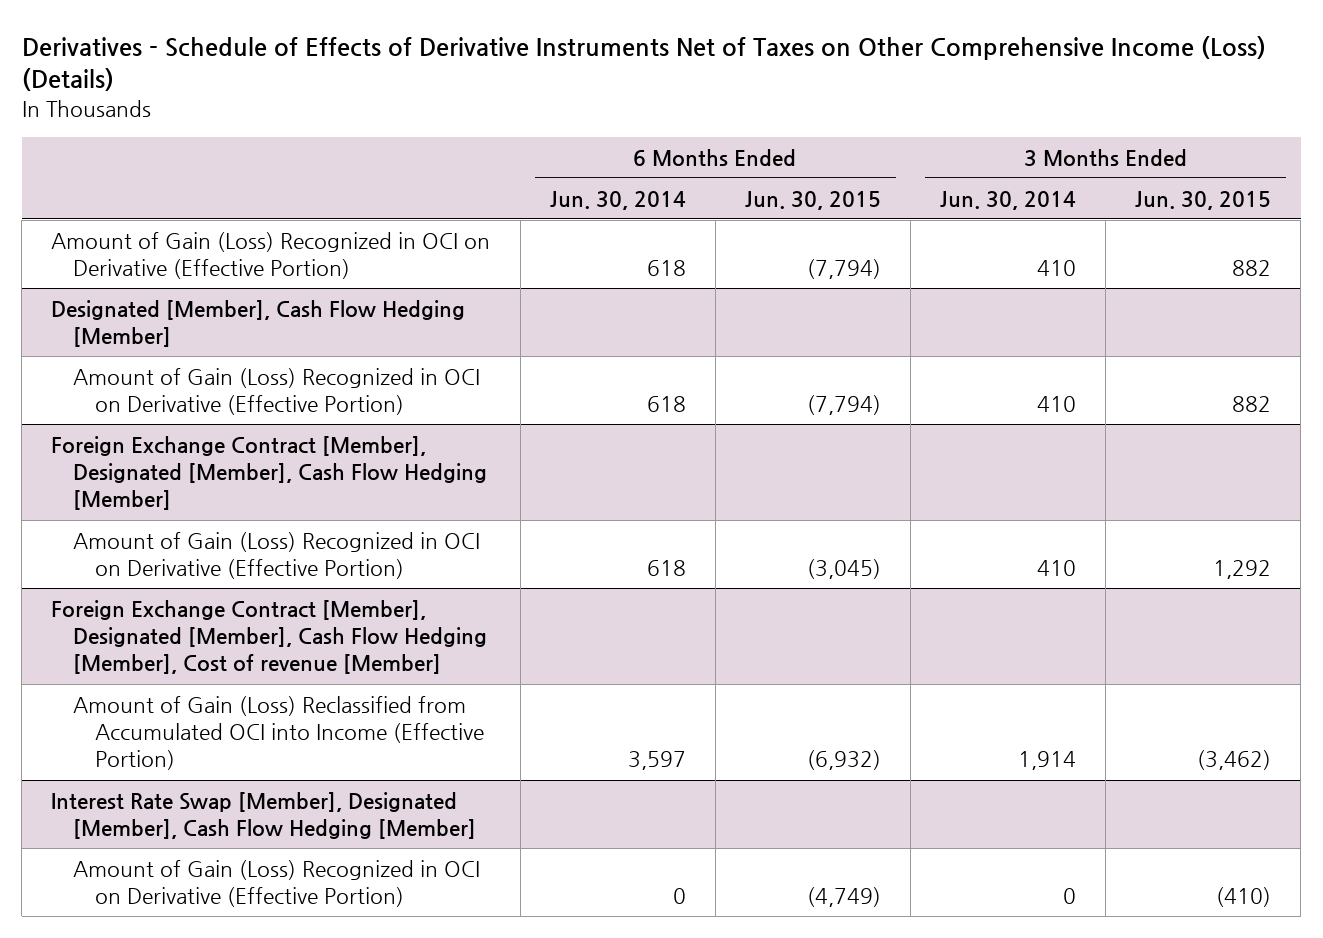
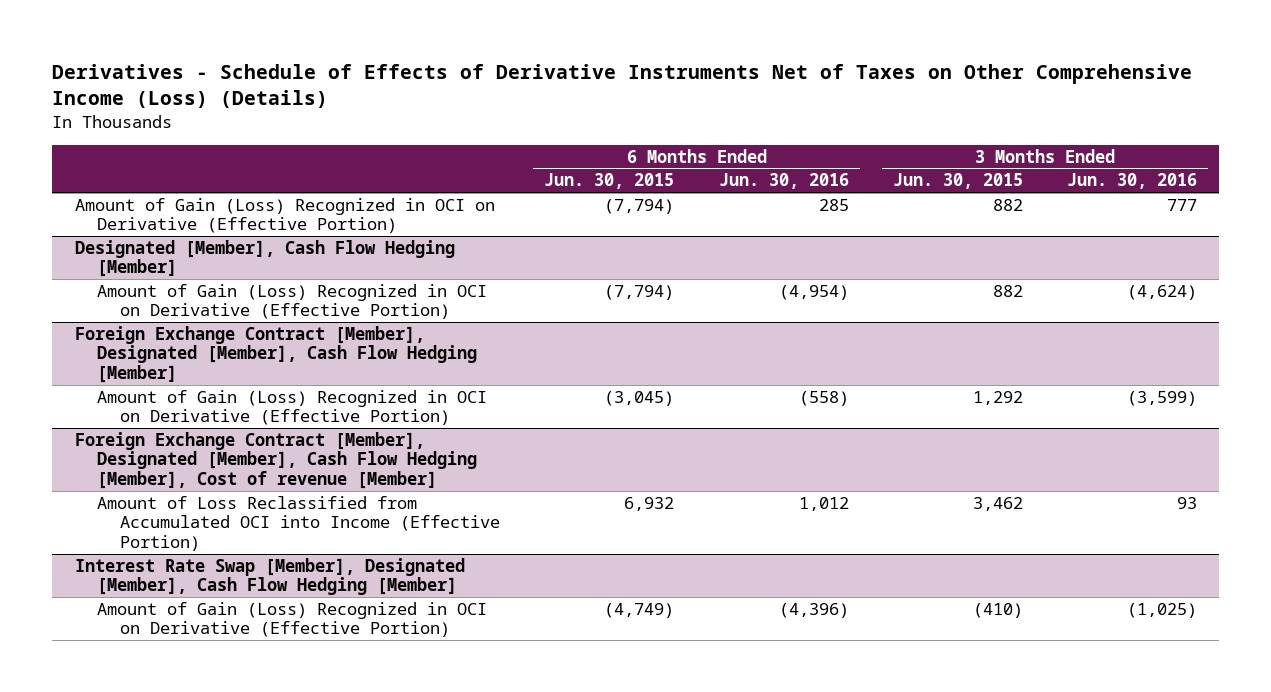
- | 6 Months Ended Jun. 30, 2014 | 6 Months Ended Jun. 30, 2015 | 3 Months Ended Jun. 30, 2014 | 3 Months Ended Jun. 30, 2015
+ | 6 Months Ended Jun. 30, 2015 | 6 Months Ended Jun. 30, 2016 | 3 Months Ended Jun. 30, 2015 | 3 Months Ended Jun. 30, 2016
@ Foreign Exchange Contract [Member], Designated [Member], Cash Flow Hedging [Member], Cost of revenue [Member]
- Amount of Gain (Loss) Reclassified from Accumulated OCI into Income (Effective Portion) | 3,597 | (6,932) | 1,914 | (3,462)
+ Amount of Loss Reclassified from Accumulated OCI into Income (Effective Portion) | 6,932 | 1,012 | 3,462 | 93

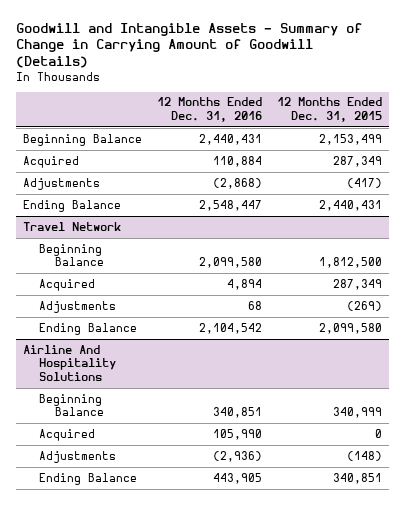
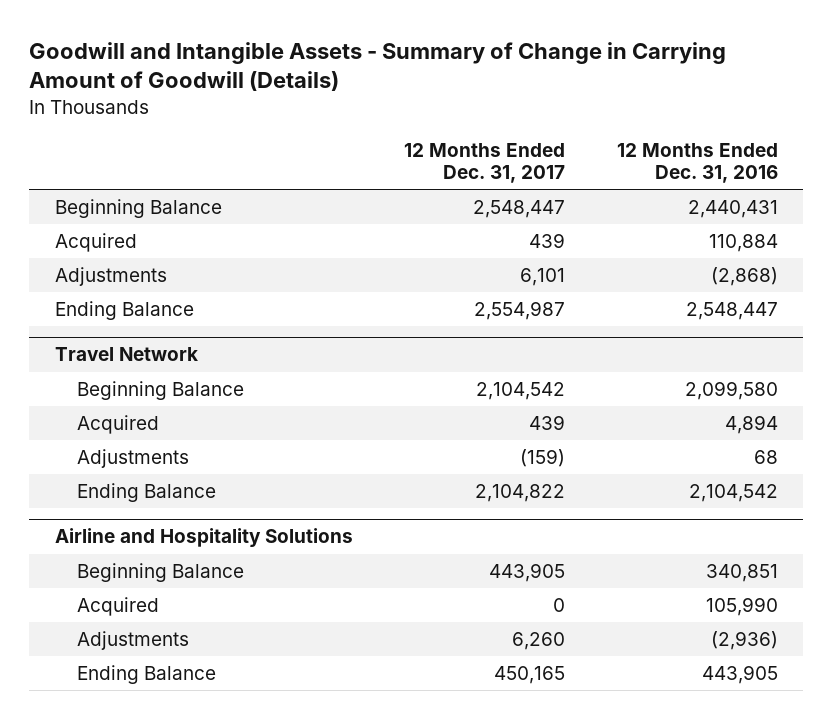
- | 12 Months Ended Dec. 31, 2016 | 12 Months Ended Dec. 31, 2015
+ | 12 Months Ended Dec. 31, 2017 | 12 Months Ended Dec. 31, 2016
- Airline And Hospitality Solutions
+ Airline and Hospitality Solutions

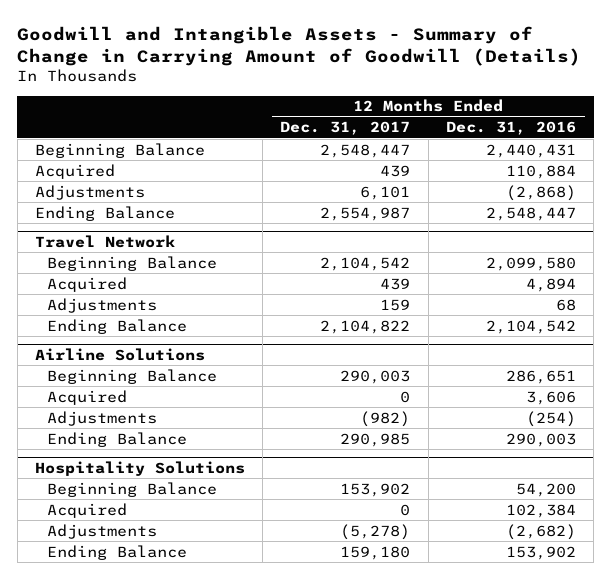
@ Travel Network
- Adjustments | (159) | 68
+ Adjustments | 159 | 68
- Airline and Hospitality Solutions
- Beginning Balance | 443,905 | 340,851
- Acquired | 0 | 105,990
- Adjustments | 6,260 | (2,936)
- Ending Balance | 450,165 | 443,905
+ Airline Solutions
+ Beginning Balance | 290,003 | 286,651
+ Acquired | 0 | 3,606
+ Adjustments | (982) | (254)
+ Ending Balance | 290,985 | 290,003
+ Hospitality Solutions
+ Beginning Balance | 153,902 | 54,200
+ Acquired | 0 | 102,384
+ Adjustments | (5,278) | (2,682)
+ Ending Balance | 159,180 | 153,902

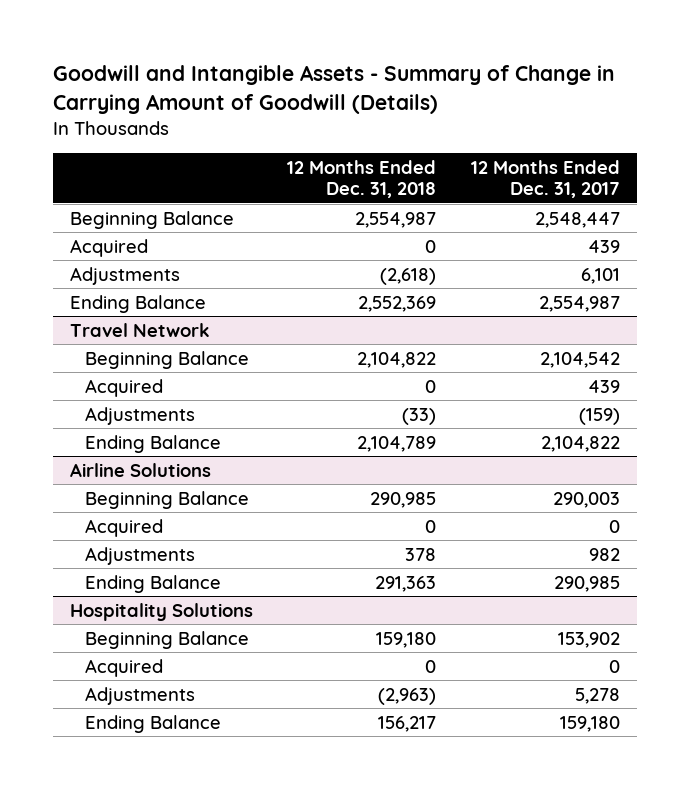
- | 12 Months Ended Dec. 31, 2017 | 12 Months Ended Dec. 31, 2016
+ | 12 Months Ended Dec. 31, 2018 | 12 Months Ended Dec. 31, 2017
@ Travel Network
- Adjustments | 159 | 68
+ Adjustments | (33) | (159)
@ Airline Solutions
- Adjustments | (982) | (254)
+ Adjustments | 378 | 982
@ Hospitality Solutions
- Adjustments | (5,278) | (2,682)
+ Adjustments | (2,963) | 5,278

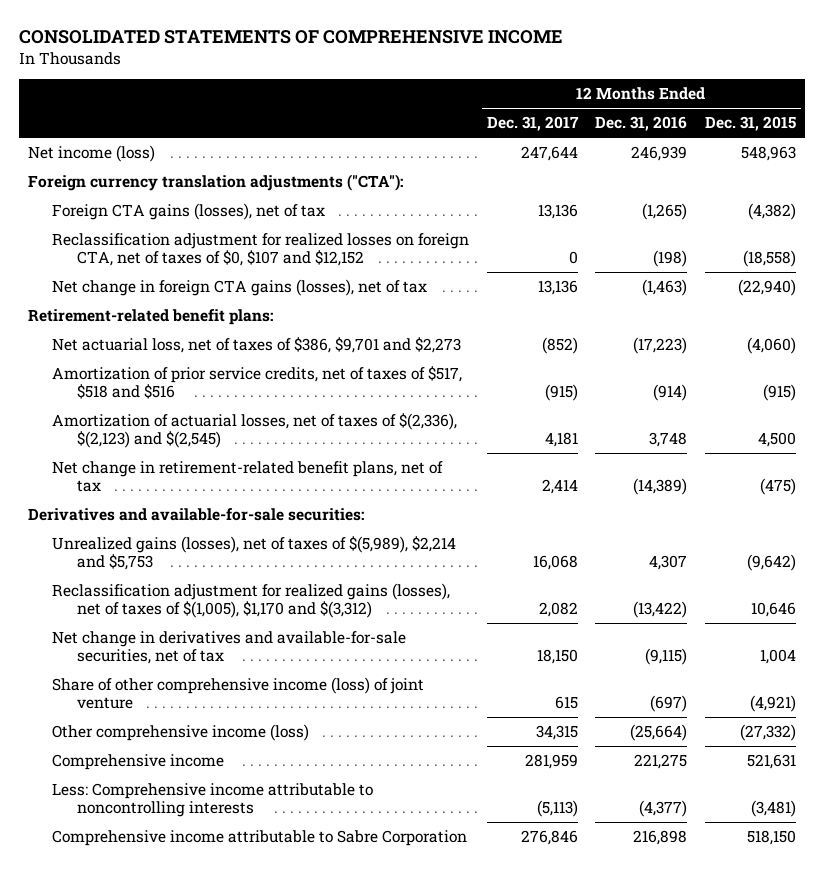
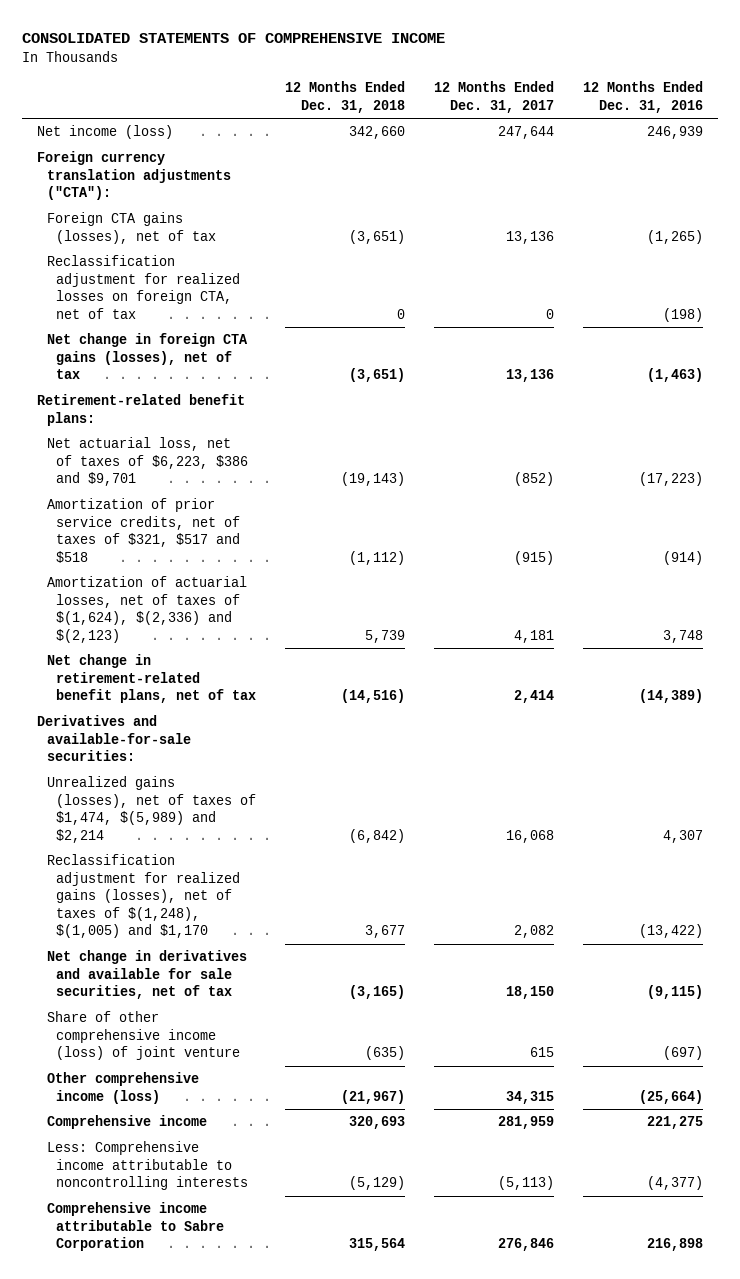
- | 12 Months Ended Dec. 31, 2017 | 12 Months Ended Dec. 31, 2016 | 12 Months Ended Dec. 31, 2015
+ | 12 Months Ended Dec. 31, 2018 | 12 Months Ended Dec. 31, 2017 | 12 Months Ended Dec. 31, 2016
- Reclassification adjustment for realized losses on foreign CTA, net of taxes of $0, $107 and $12,152 | 0 | (198) | (18,558)
+ Reclassification adjustment for realized losses on foreign CTA, net of tax | 0 | 0 | (198)
- Net actuarial loss, net of taxes of $386, $9,701 and $2,273 | (852) | (17,223) | (4,060)
- Amortization of prior service credits, net of taxes of $517, $518 and $516 | (915) | (914) | (915)
- Amortization of actuarial losses, net of taxes of $(2,336), $(2,123) and $(2,545) | 4,181 | 3,748 | 4,500
+ Net actuarial loss, net of taxes of $6,223, $386 and $9,701 | (19,143) | (852) | (17,223)
+ Amortization of prior service credits, net of taxes of $321, $517 and $518 | (1,112) | (915) | (914)
+ Amortization of actuarial losses, net of taxes of $(1,624), $(2,336) and $(2,123) | 5,739 | 4,181 | 3,748
- Unrealized gains (losses), net of taxes of $(5,989), $2,214 and $5,753 | 16,068 | 4,307 | (9,642)
- Reclassification adjustment for realized gains (losses), net of taxes of $(1,005), $1,170 and $(3,312) | 2,082 | (13,422) | 10,646
- Net change in derivatives and available-for-sale securities, net of tax | 18,150 | (9,115) | 1,004
+ Unrealized gains (losses), net of taxes of $1,474, $(5,989) and $2,214 | (6,842) | 16,068 | 4,307
+ Reclassification adjustment for realized gains (losses), net of taxes of $(1,248), $(1,005) and $1,170 | 3,677 | 2,082 | (13,422)
+ Net change in derivatives and available for sale securities, net of tax | (3,165) | 18,150 | (9,115)

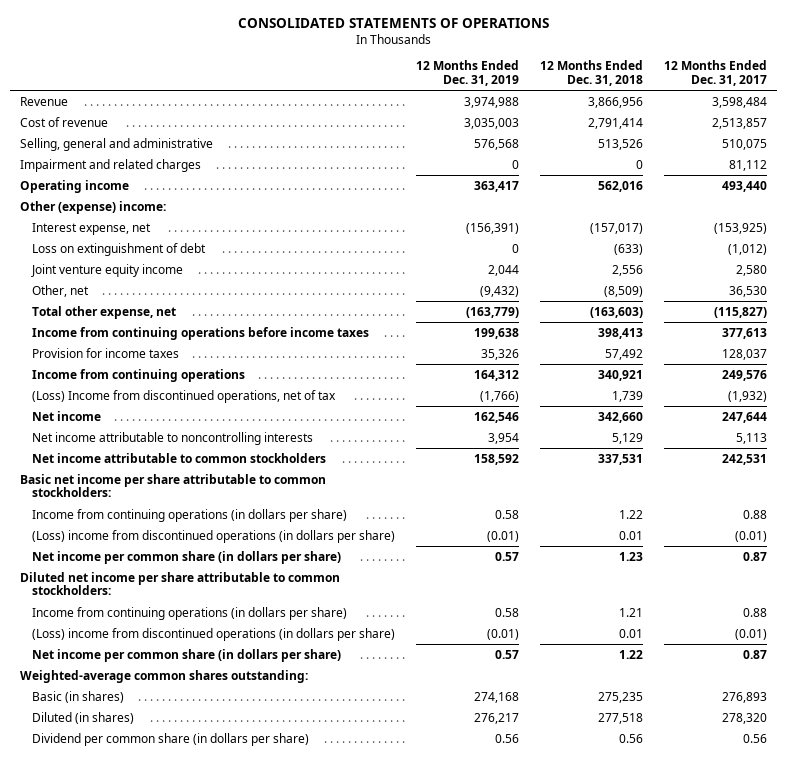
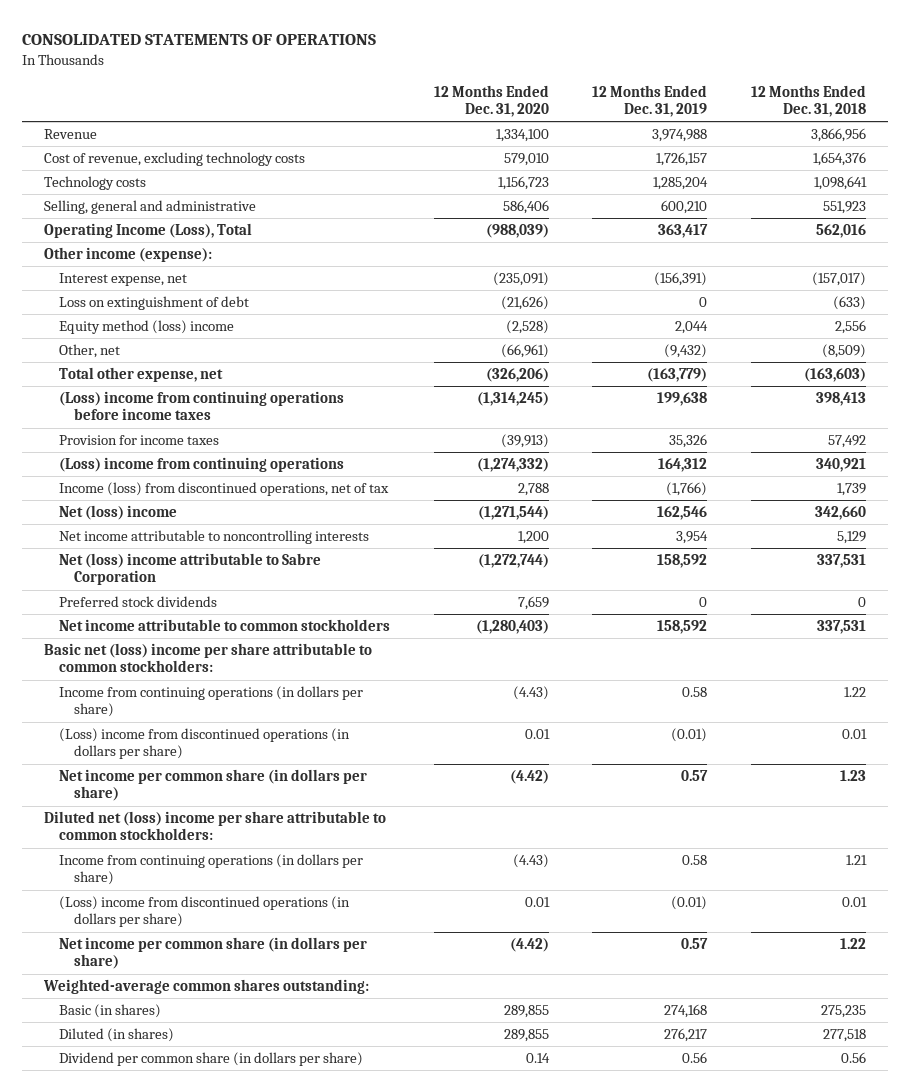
- | 12 Months Ended Dec. 31, 2019 | 12 Months Ended Dec. 31, 2018 | 12 Months Ended Dec. 31, 2017
+ | 12 Months Ended Dec. 31, 2020 | 12 Months Ended Dec. 31, 2019 | 12 Months Ended Dec. 31, 2018
- Cost of revenue | 3,035,003 | 2,791,414 | 2,513,857
- Selling, general and administrative | 576,568 | 513,526 | 510,075
- Impairment and related charges | 0 | 0 | 81,112
- Operating income | 363,417 | 562,016 | 493,440
- Other (expense) income:
+ Cost of revenue, excluding technology costs | 579,010 | 1,726,157 | 1,654,376
+ Technology costs | 1,156,723 | 1,285,204 | 1,098,641
+ Selling, general and administrative | 586,406 | 600,210 | 551,923
+ Operating Income (Loss), Total | (988,039) | 363,417 | 562,016
+ Other income (expense):
- Joint venture equity income | 2,044 | 2,556 | 2,580
+ Equity method (loss) income | (2,528) | 2,044 | 2,556
- Income from continuing operations before income taxes | 199,638 | 398,413 | 377,613
+ (Loss) income from continuing operations before income taxes | (1,314,245) | 199,638 | 398,413
- Income from continuing operations | 164,312 | 340,921 | 249,576
- (Loss) Income from discontinued operations, net of tax | (1,766) | 1,739 | (1,932)
- Net income | 162,546 | 342,660 | 247,644
+ (Loss) income from continuing operations | (1,274,332) | 164,312 | 340,921
+ Income (loss) from discontinued operations, net of tax | 2,788 | (1,766) | 1,739
+ Net (loss) income | (1,271,544) | 162,546 | 342,660
+ Net (loss) income attributable to Sabre Corporation | (1,272,744) | 158,592 | 337,531
+ Preferred stock dividends | 7,659 | 0 | 0
- Basic net income per share attributable to common stockholders:
+ Basic net (loss) income per share attributable to common stockholders:
- Diluted net income per share attributable to common stockholders:
+ Diluted net (loss) income per share attributable to common stockholders:

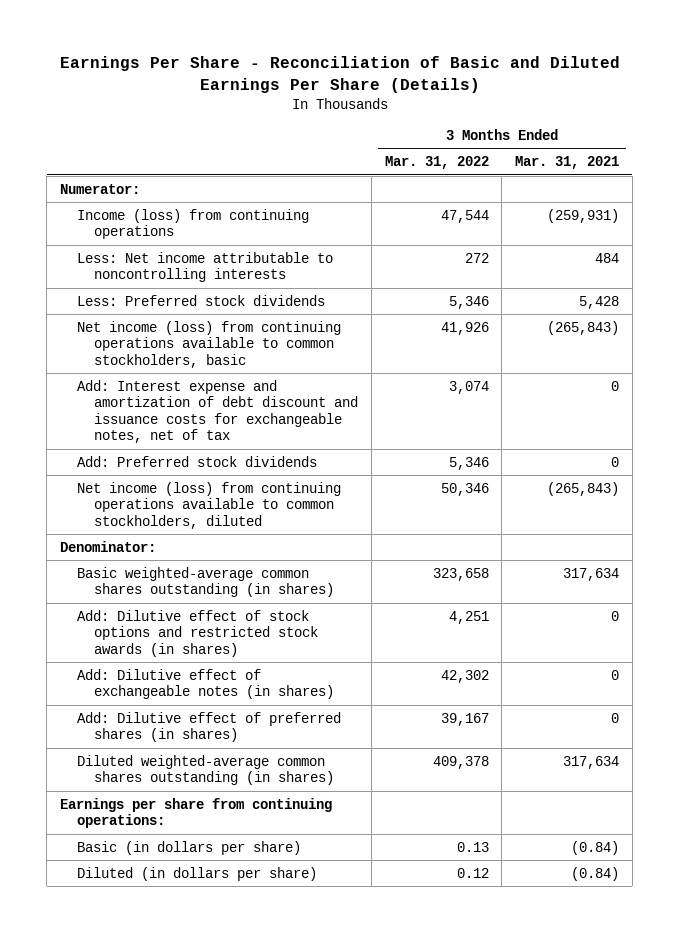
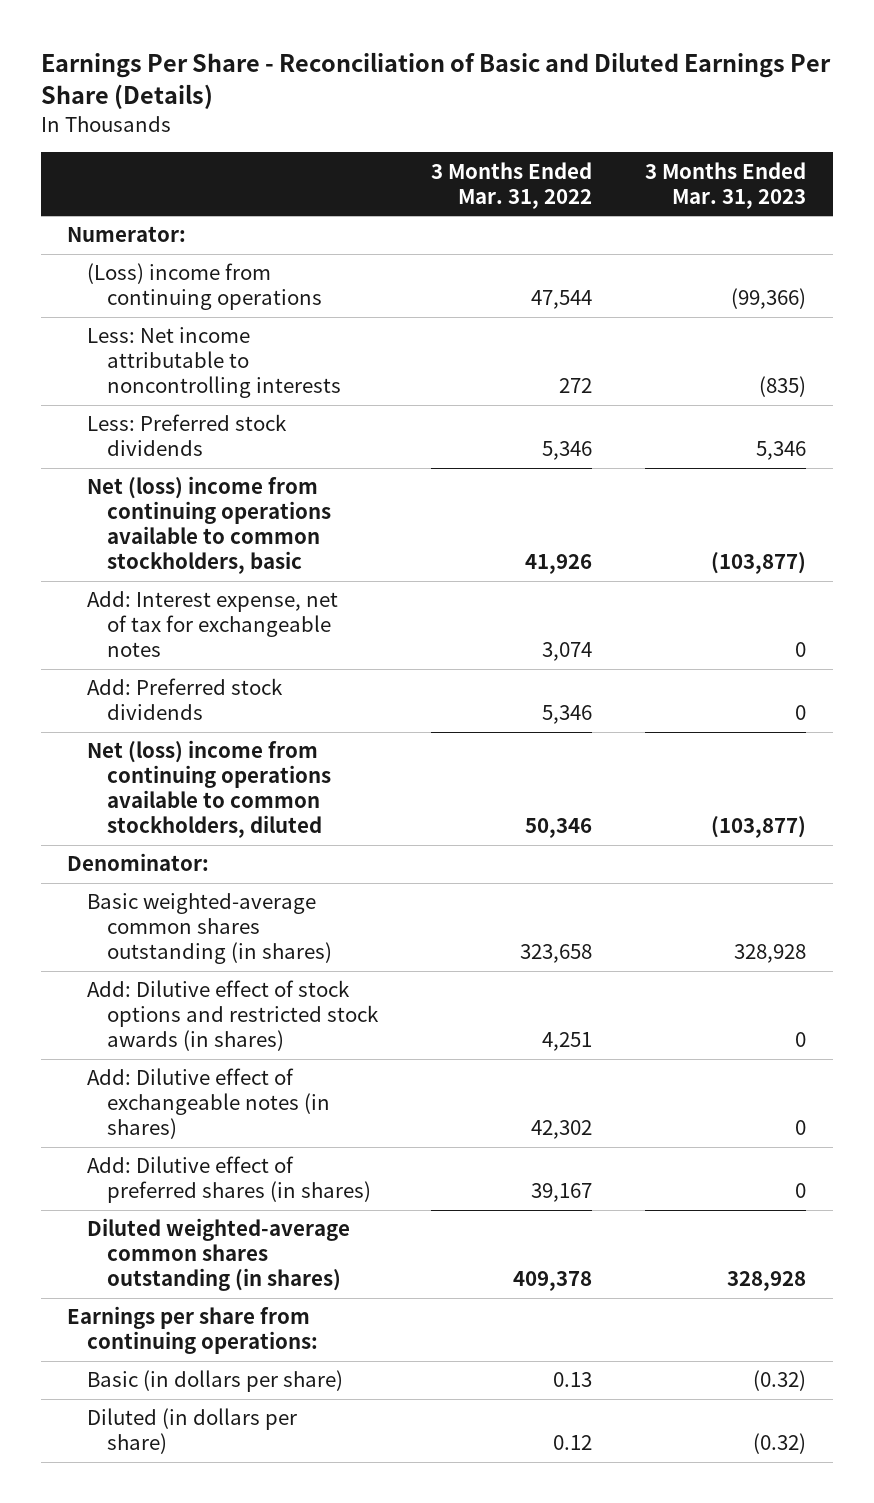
- | 3 Months Ended Mar. 31, 2022 | 3 Months Ended Mar. 31, 2021
+ | 3 Months Ended Mar. 31, 2022 | 3 Months Ended Mar. 31, 2023
- Income (loss) from continuing operations | 47,544 | (259,931)
+ (Loss) income from continuing operations | 47,544 | (99,366)
- Net income (loss) from continuing operations available to common stockholders, basic | 41,926 | (265,843)
- Add: Interest expense and amortization of debt discount and issuance costs for exchangeable notes, net of tax | 3,074 | 0
+ Net (loss) income from continuing operations available to common stockholders, basic | 41,926 | (103,877)
+ Add: Interest expense, net of tax for exchangeable notes | 3,074 | 0
- Net income (loss) from continuing operations available to common stockholders, diluted | 50,346 | (265,843)
+ Net (loss) income from continuing operations available to common stockholders, diluted | 50,346 | (103,877)

